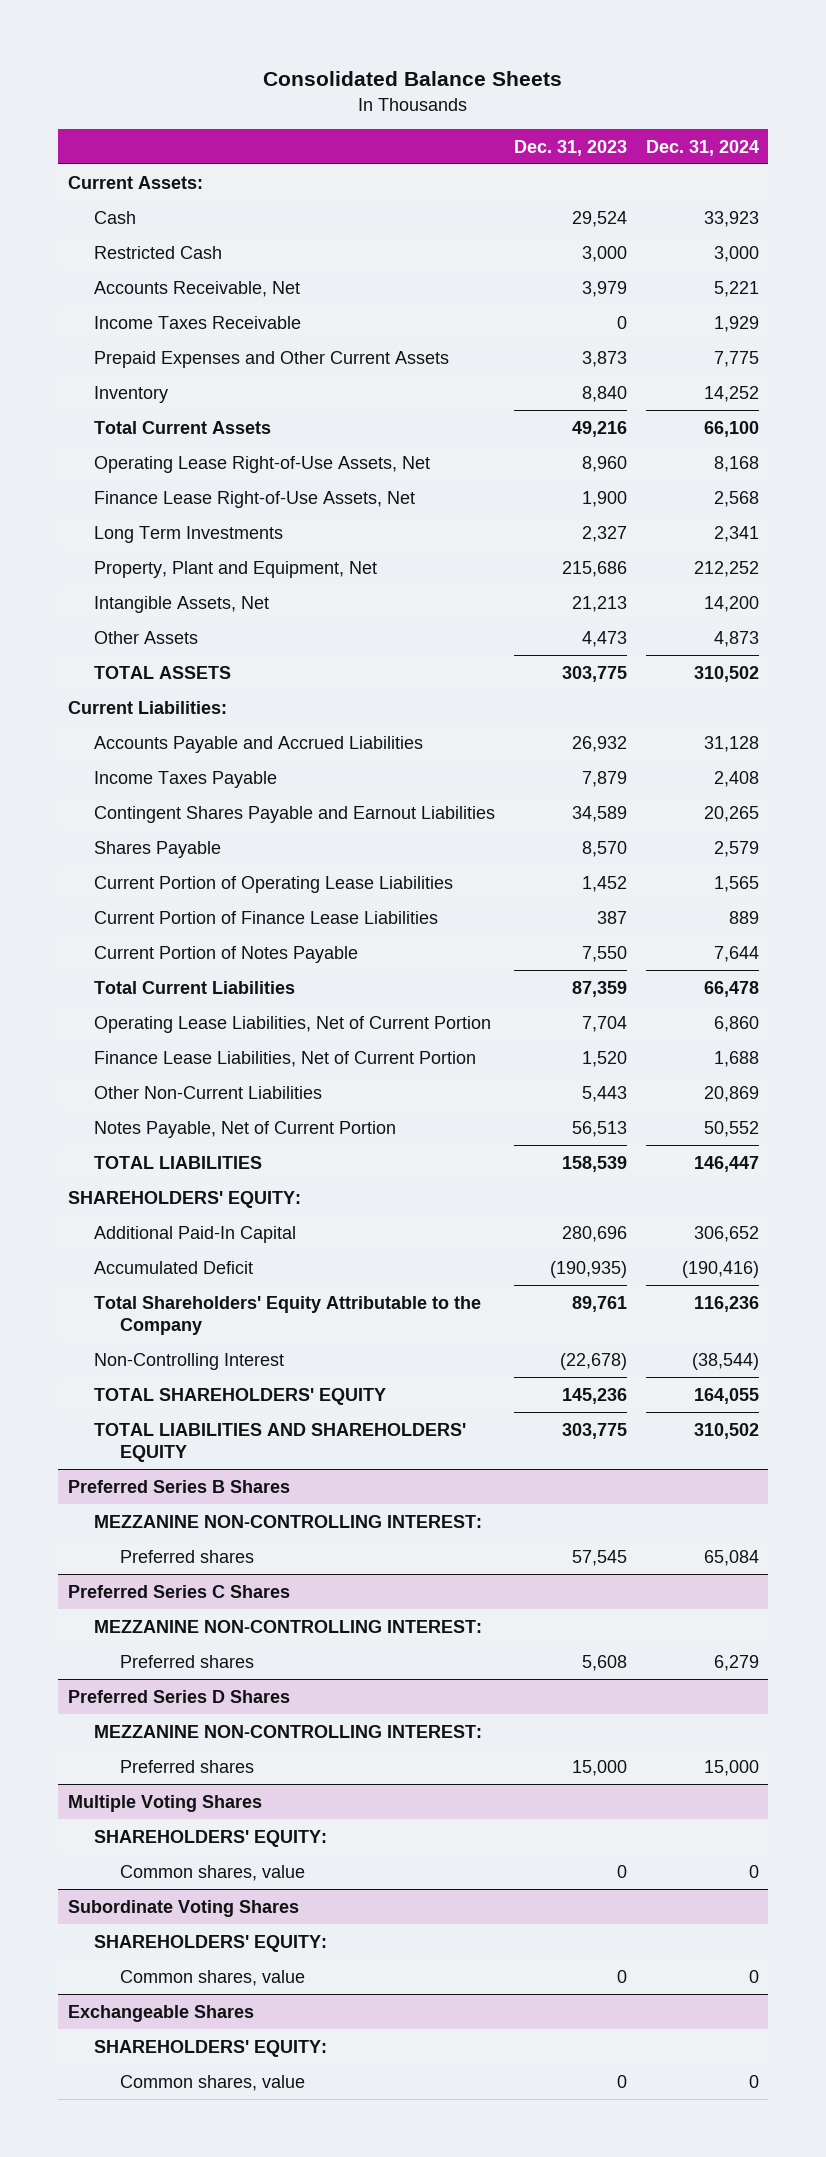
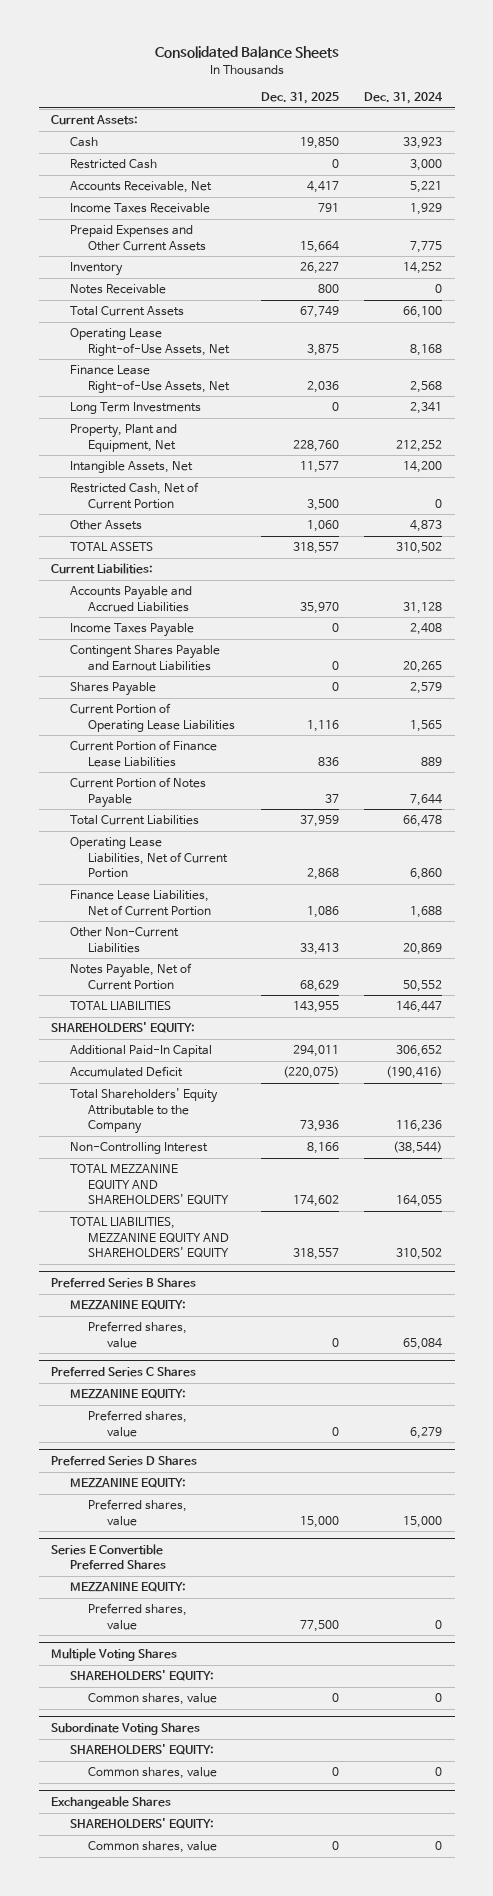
- | Dec. 31, 2023 | Dec. 31, 2024
+ | Dec. 31, 2025 | Dec. 31, 2024
+ Notes Receivable | 800 | 0
+ Restricted Cash, Net of Current Portion | 3,500 | 0
- TOTAL SHAREHOLDERS' EQUITY | 145,236 | 164,055
- TOTAL LIABILITIES AND SHAREHOLDERS' EQUITY | 303,775 | 310,502
+ TOTAL MEZZANINE EQUITY AND SHAREHOLDERS' EQUITY | 174,602 | 164,055
+ TOTAL LIABILITIES, MEZZANINE EQUITY AND SHAREHOLDERS' EQUITY | 318,557 | 310,502
@ Preferred Series B Shares
- MEZZANINE NON-CONTROLLING INTEREST:
- Preferred shares | 57,545 | 65,084
+ MEZZANINE EQUITY:
+ Preferred shares, value | 0 | 65,084
@ Preferred Series C Shares
- MEZZANINE NON-CONTROLLING INTEREST:
- Preferred shares | 5,608 | 6,279
+ MEZZANINE EQUITY:
+ Preferred shares, value | 0 | 6,279
@ Preferred Series D Shares
- MEZZANINE NON-CONTROLLING INTEREST:
- Preferred shares | 15,000 | 15,000
+ MEZZANINE EQUITY:
+ Preferred shares, value | 15,000 | 15,000
+ Series E Convertible Preferred Shares
+ MEZZANINE EQUITY:
+ Preferred shares, value | 77,500 | 0

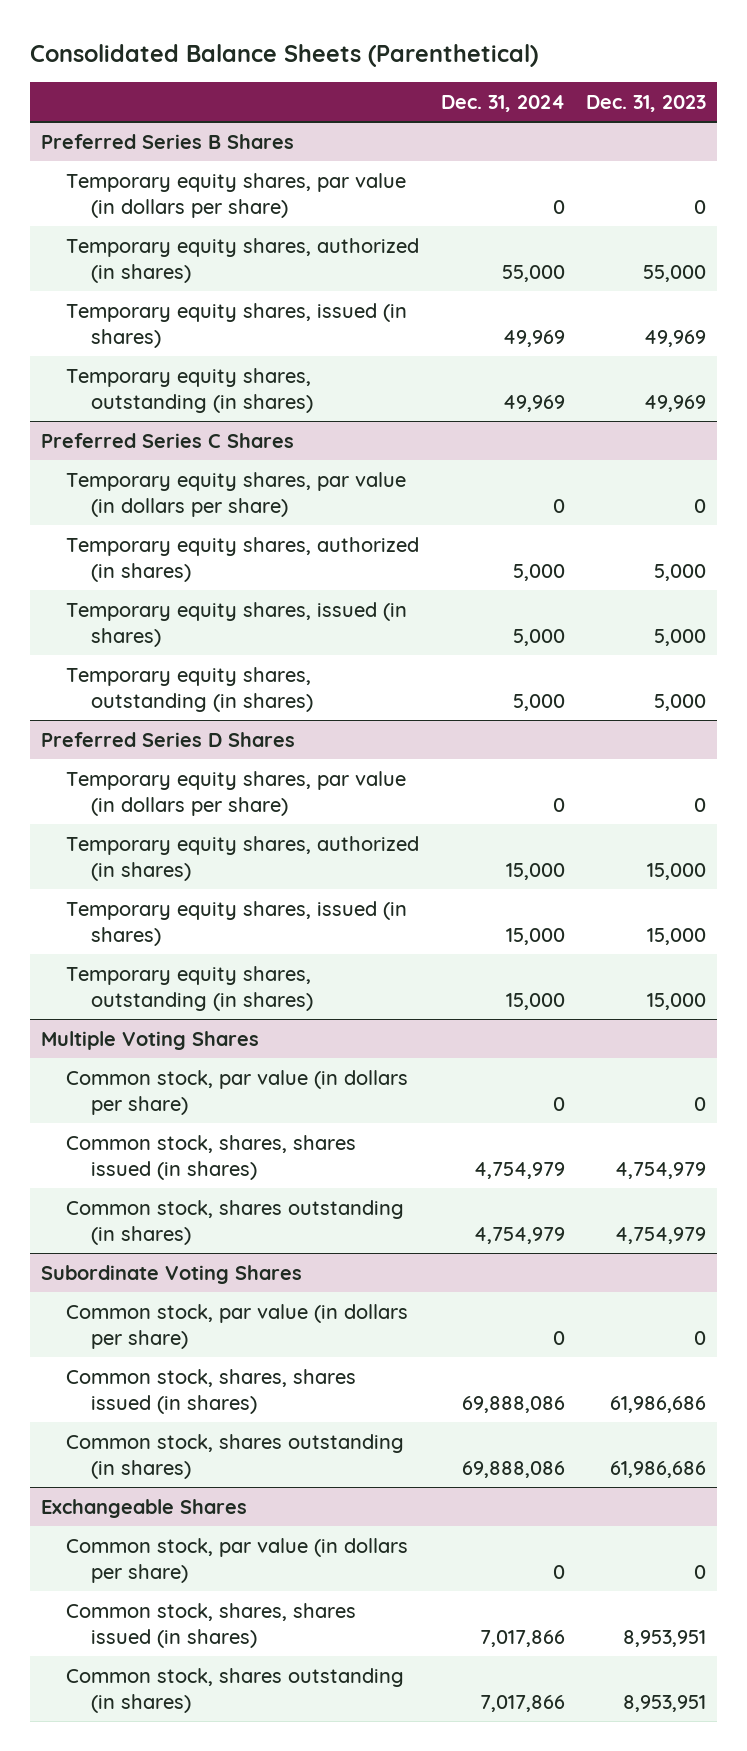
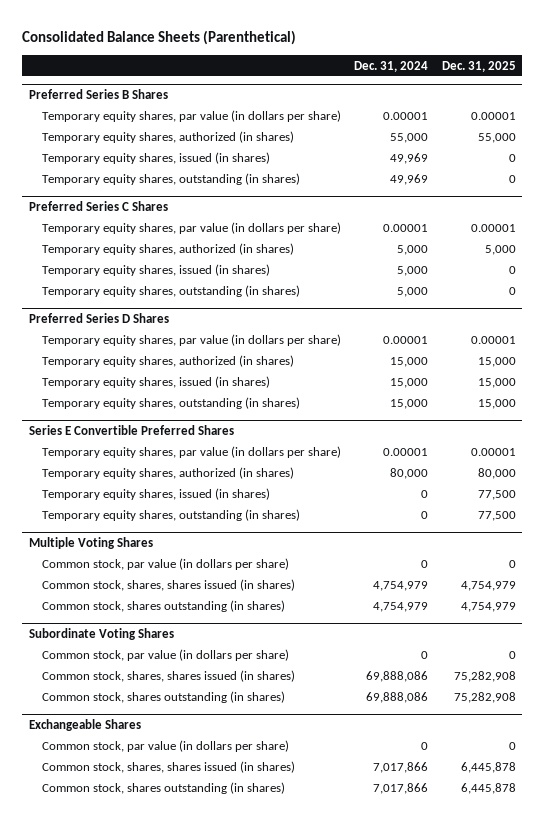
- | Dec. 31, 2024 | Dec. 31, 2023
+ | Dec. 31, 2024 | Dec. 31, 2025
@ Preferred Series B Shares
- Temporary equity shares, par value (in dollars per share) | 0 | 0
+ Temporary equity shares, par value (in dollars per share) | 0.00001 | 0.00001
@ Preferred Series C Shares
- Temporary equity shares, par value (in dollars per share) | 0 | 0
+ Temporary equity shares, par value (in dollars per share) | 0.00001 | 0.00001
@ Preferred Series D Shares
- Temporary equity shares, par value (in dollars per share) | 0 | 0
+ Temporary equity shares, par value (in dollars per share) | 0.00001 | 0.00001
+ Series E Convertible Preferred Shares
+ Temporary equity shares, par value (in dollars per share) | 0.00001 | 0.00001
+ Temporary equity shares, authorized (in shares) | 80,000 | 80,000
+ Temporary equity shares, issued (in shares) | 0 | 77,500
+ Temporary equity shares, outstanding (in shares) | 0 | 77,500

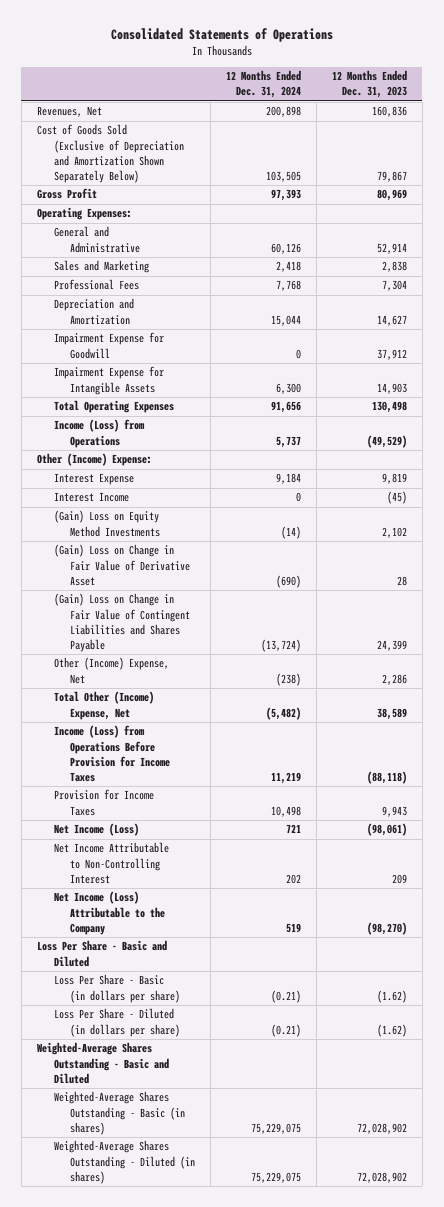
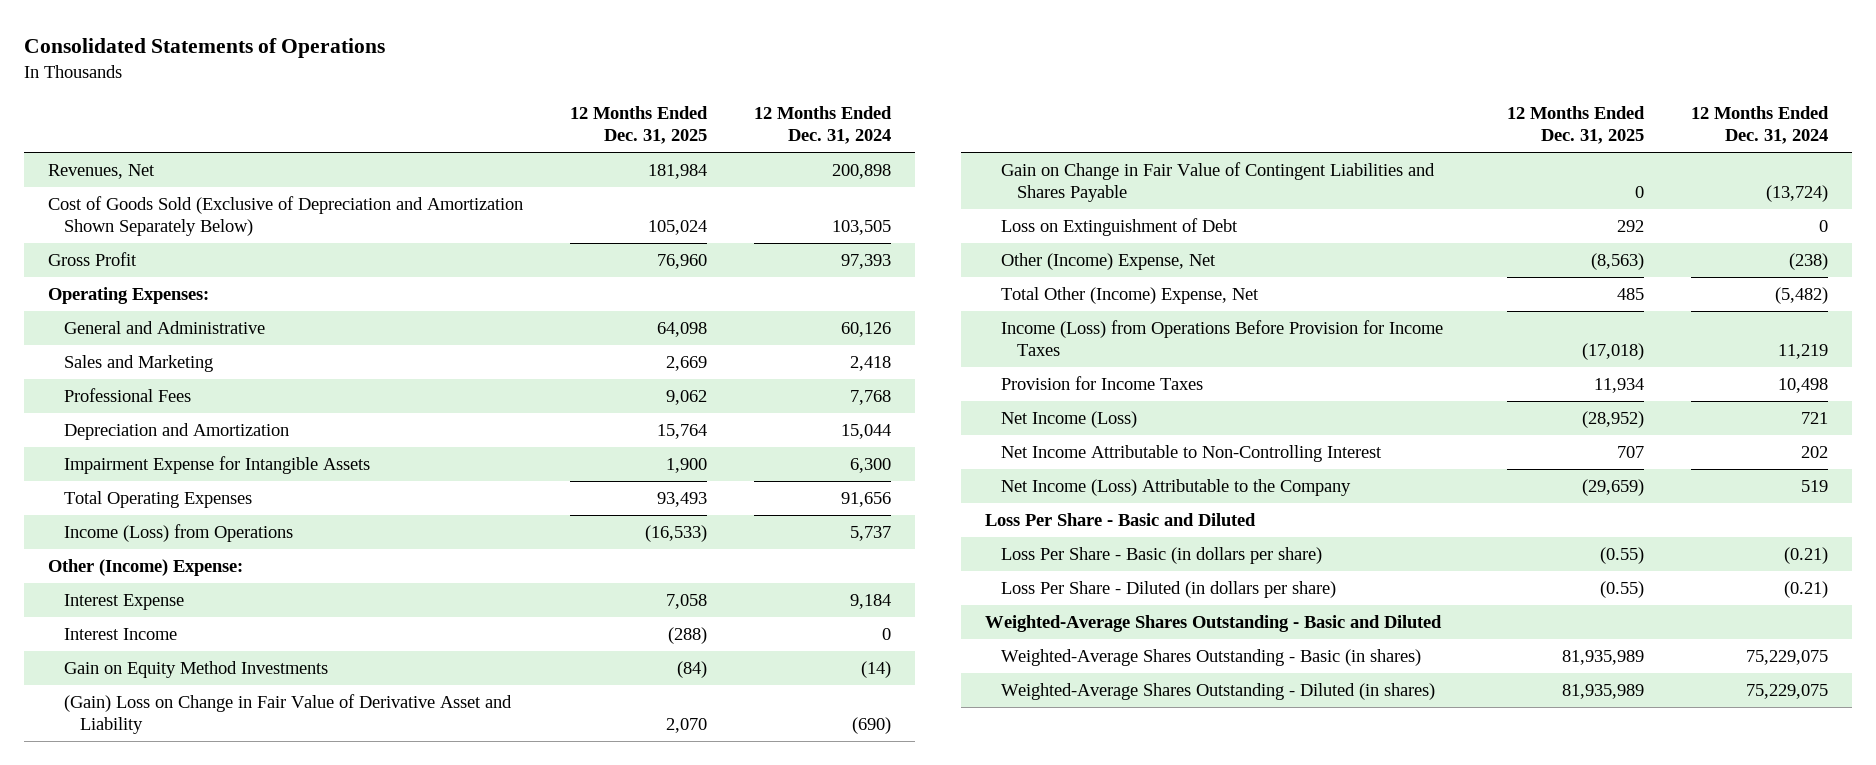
- | 12 Months Ended Dec. 31, 2024 | 12 Months Ended Dec. 31, 2023
+ | 12 Months Ended Dec. 31, 2025 | 12 Months Ended Dec. 31, 2024
- Impairment Expense for Goodwill | 0 | 37,912
- (Gain) Loss on Equity Method Investments | (14) | 2,102
- (Gain) Loss on Change in Fair Value of Derivative Asset | (690) | 28
- (Gain) Loss on Change in Fair Value of Contingent Liabilities and Shares Payable | (13,724) | 24,399
+ Gain on Equity Method Investments | (84) | (14)
+ (Gain) Loss on Change in Fair Value of Derivative Asset and Liability | 2,070 | (690)
+ Gain on Change in Fair Value of Contingent Liabilities and Shares Payable | 0 | (13,724)
+ Loss on Extinguishment of Debt | 292 | 0

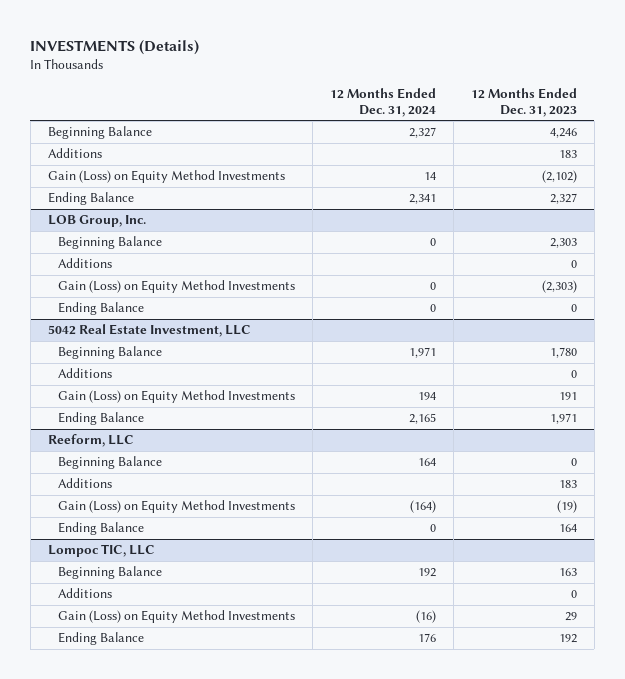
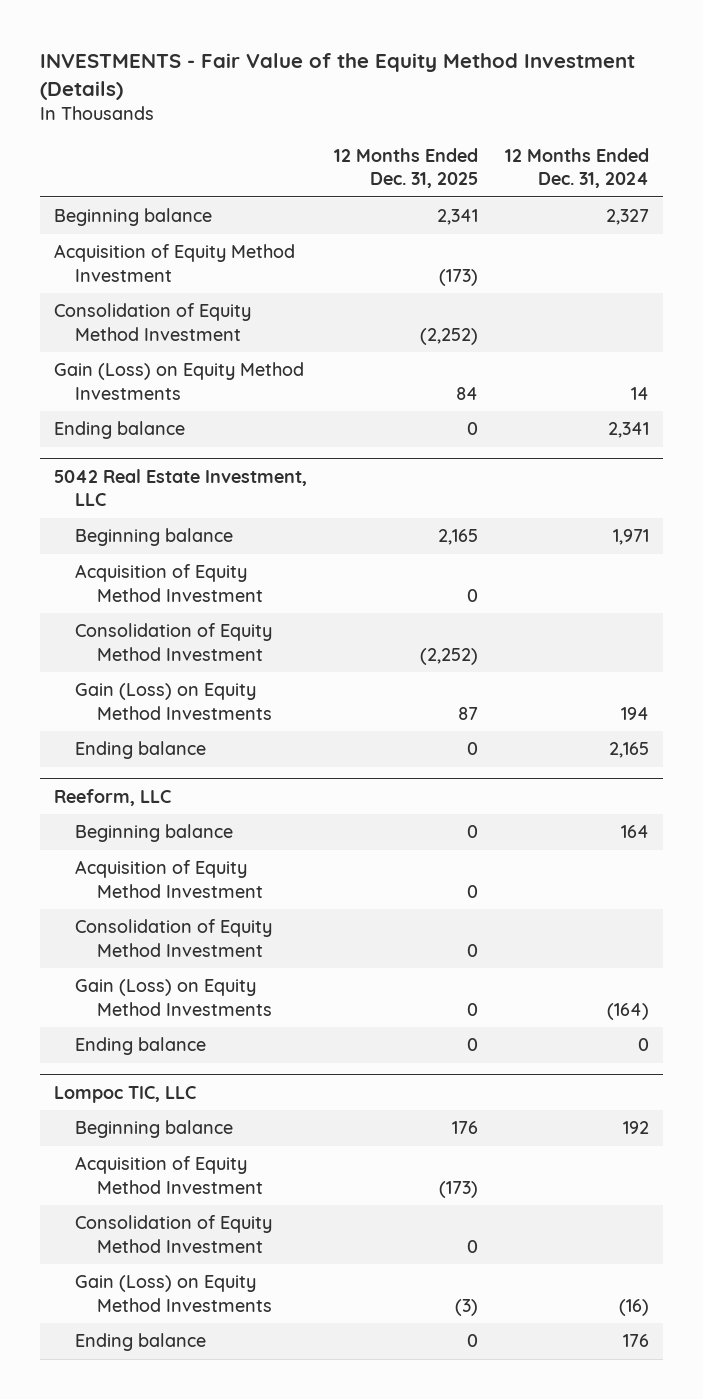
- INVESTMENTS (Details)
+ INVESTMENTS - Fair Value of the Equity Method Investment (Details)
- | 12 Months Ended Dec. 31, 2024 | 12 Months Ended Dec. 31, 2023
+ | 12 Months Ended Dec. 31, 2025 | 12 Months Ended Dec. 31, 2024
- Beginning Balance | 2,327 | 4,246
- Additions | | 183
+ Beginning balance | 2,341 | 2,327
+ Acquisition of Equity Method Investment | (173) |
+ Consolidation of Equity Method Investment | (2,252) |
- Ending Balance | 2,341 | 2,327
- LOB Group, Inc.
- Beginning Balance | 0 | 2,303
- Additions | | 0
- Gain (Loss) on Equity Method Investments | 0 | (2,303)
- Ending Balance | 0 | 0
+ Ending balance | 0 | 2,341
@ 5042 Real Estate Investment, LLC
- Beginning Balance | 1,971 | 1,780
- Additions | | 0
+ Beginning balance | 2,165 | 1,971
+ Acquisition of Equity Method Investment | 0 |
+ Consolidation of Equity Method Investment | (2,252) |
- Ending Balance | 2,165 | 1,971
+ Ending balance | 0 | 2,165
@ Reeform, LLC
- Beginning Balance | 164 | 0
- Additions | | 183
+ Beginning balance | 0 | 164
+ Acquisition of Equity Method Investment | 0 |
+ Consolidation of Equity Method Investment | 0 |
- Ending Balance | 0 | 164
+ Ending balance | 0 | 0
@ Lompoc TIC, LLC
- Beginning Balance | 192 | 163
- Additions | | 0
+ Beginning balance | 176 | 192
+ Acquisition of Equity Method Investment | (173) |
+ Consolidation of Equity Method Investment | 0 |
- Ending Balance | 176 | 192
+ Ending balance | 0 | 176

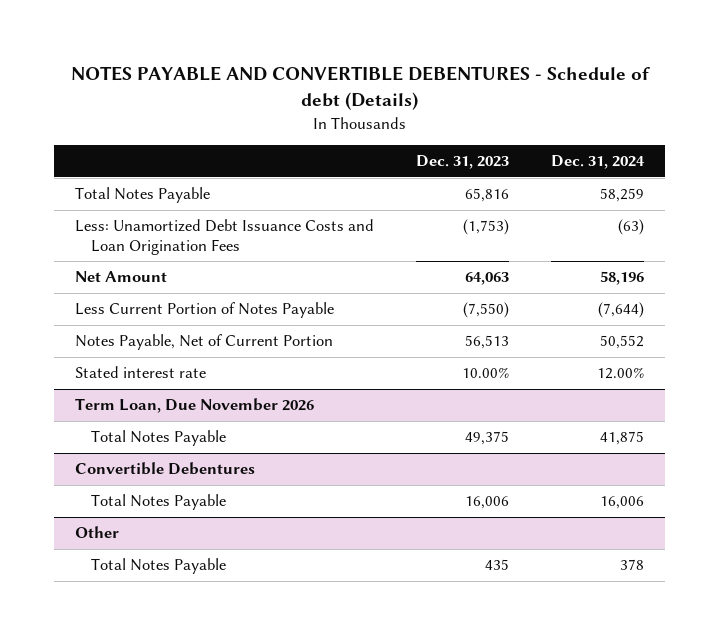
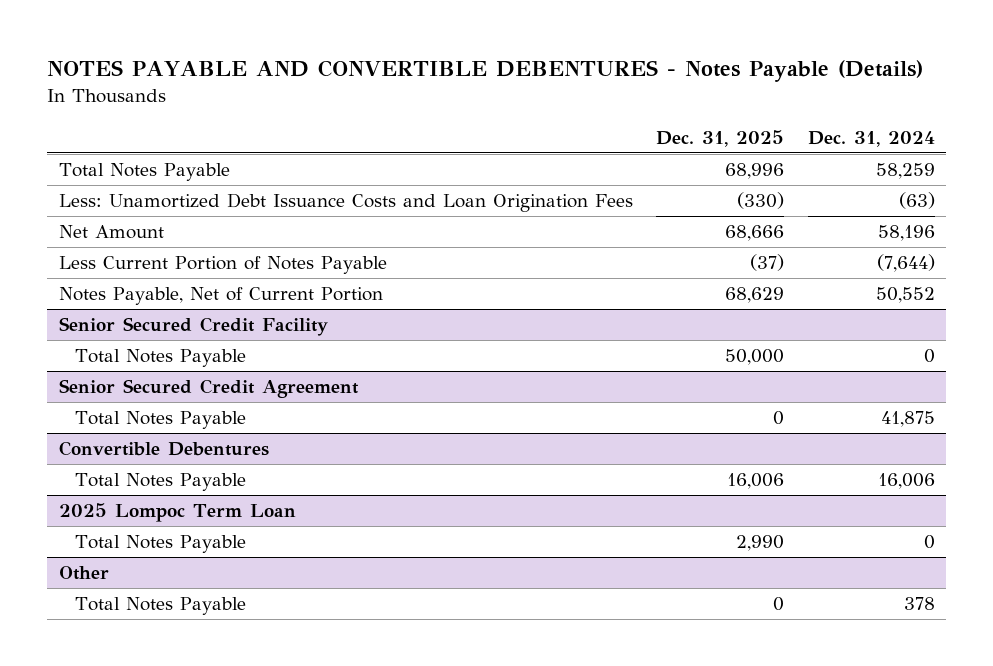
- NOTES PAYABLE AND CONVERTIBLE DEBENTURES - Schedule of debt (Details)
+ NOTES PAYABLE AND CONVERTIBLE DEBENTURES - Notes Payable (Details)
- | Dec. 31, 2023 | Dec. 31, 2024
+ | Dec. 31, 2025 | Dec. 31, 2024
- Stated interest rate | 10.00% | 12.00%
- Term Loan, Due November 2026
+ Senior Secured Credit Facility
+ Total Notes Payable | 50,000 | 0
+ Senior Secured Credit Agreement
+ 2025 Lompoc Term Loan
+ Total Notes Payable | 2,990 | 0

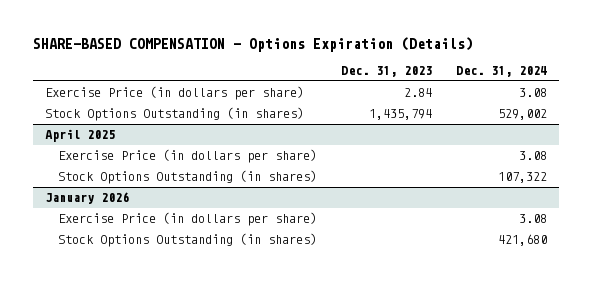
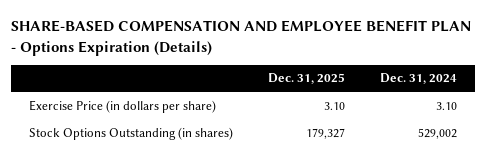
- SHARE-BASED COMPENSATION - Options Expiration (Details)
+ SHARE-BASED COMPENSATION AND EMPLOYEE BENEFIT PLAN - Options Expiration (Details)
- | Dec. 31, 2023 | Dec. 31, 2024
+ | Dec. 31, 2025 | Dec. 31, 2024
- Exercise Price (in dollars per share) | 2.84 | 3.08
+ Exercise Price (in dollars per share) | 3.10 | 3.10
- April 2025
- Exercise Price (in dollars per share) | | 3.08
- Stock Options Outstanding (in shares) | | 107,322
- January 2026
- Exercise Price (in dollars per share) | | 3.08
- Stock Options Outstanding (in shares) | | 421,680

